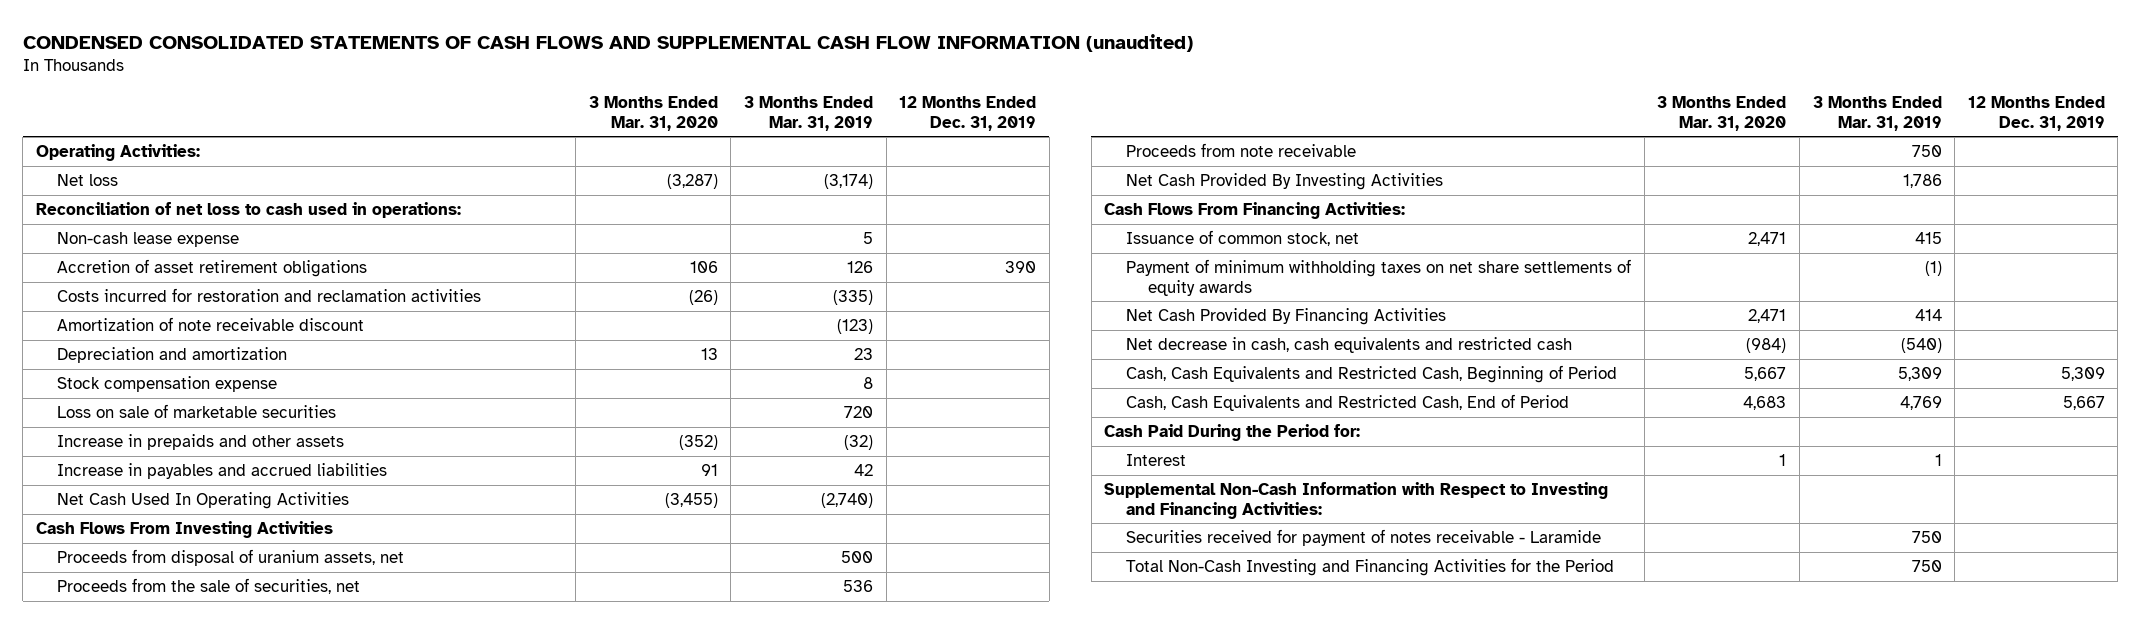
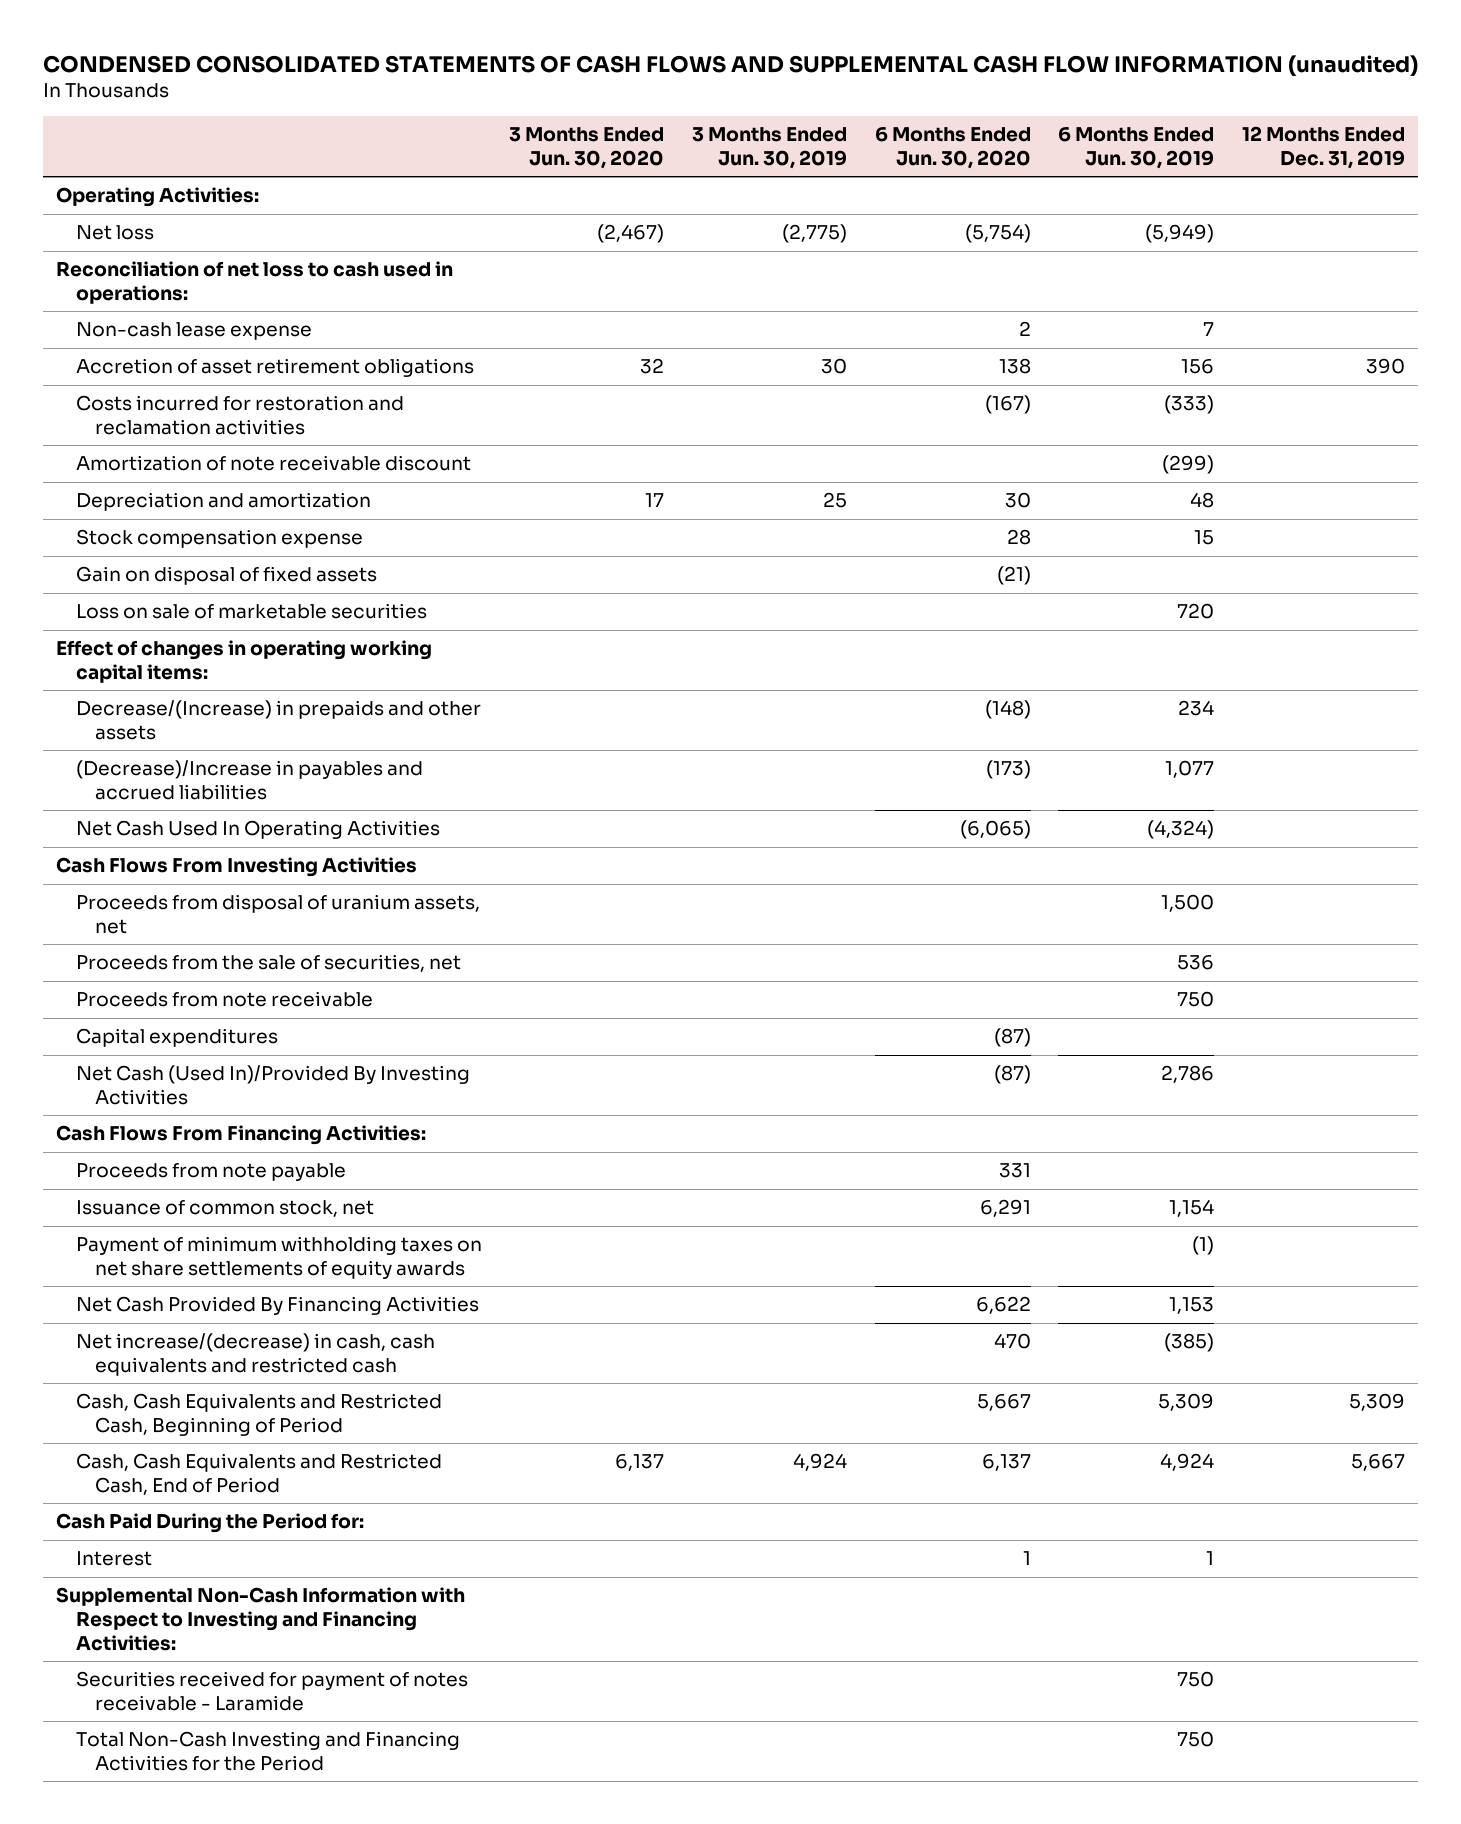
- | 3 Months Ended Mar. 31, 2020 | 3 Months Ended Mar. 31, 2019 | 12 Months Ended Dec. 31, 2019
+ | 3 Months Ended Jun. 30, 2020 | 3 Months Ended Jun. 30, 2019 | 6 Months Ended Jun. 30, 2020 | 6 Months Ended Jun. 30, 2019 | 12 Months Ended Dec. 31, 2019
+ Gain on disposal of fixed assets | | | (21) | |
- Increase in prepaids and other assets | (352) | (32) |
- Increase in payables and accrued liabilities | 91 | 42 |
+ Effect of changes in operating working capital items:
+ Decrease/(Increase) in prepaids and other assets | | | (148) | 234 |
+ (Decrease)/Increase in payables and accrued liabilities | | | (173) | 1,077 |
- Net Cash Provided By Investing Activities | | 1,786 |
+ Capital expenditures | | | (87) | |
+ Net Cash (Used In)/Provided By Investing Activities | | | (87) | 2,786 |
+ Proceeds from note payable | | | 331 | |
- Net decrease in cash, cash equivalents and restricted cash | (984) | (540) |
+ Net increase/(decrease) in cash, cash equivalents and restricted cash | | | 470 | (385) |

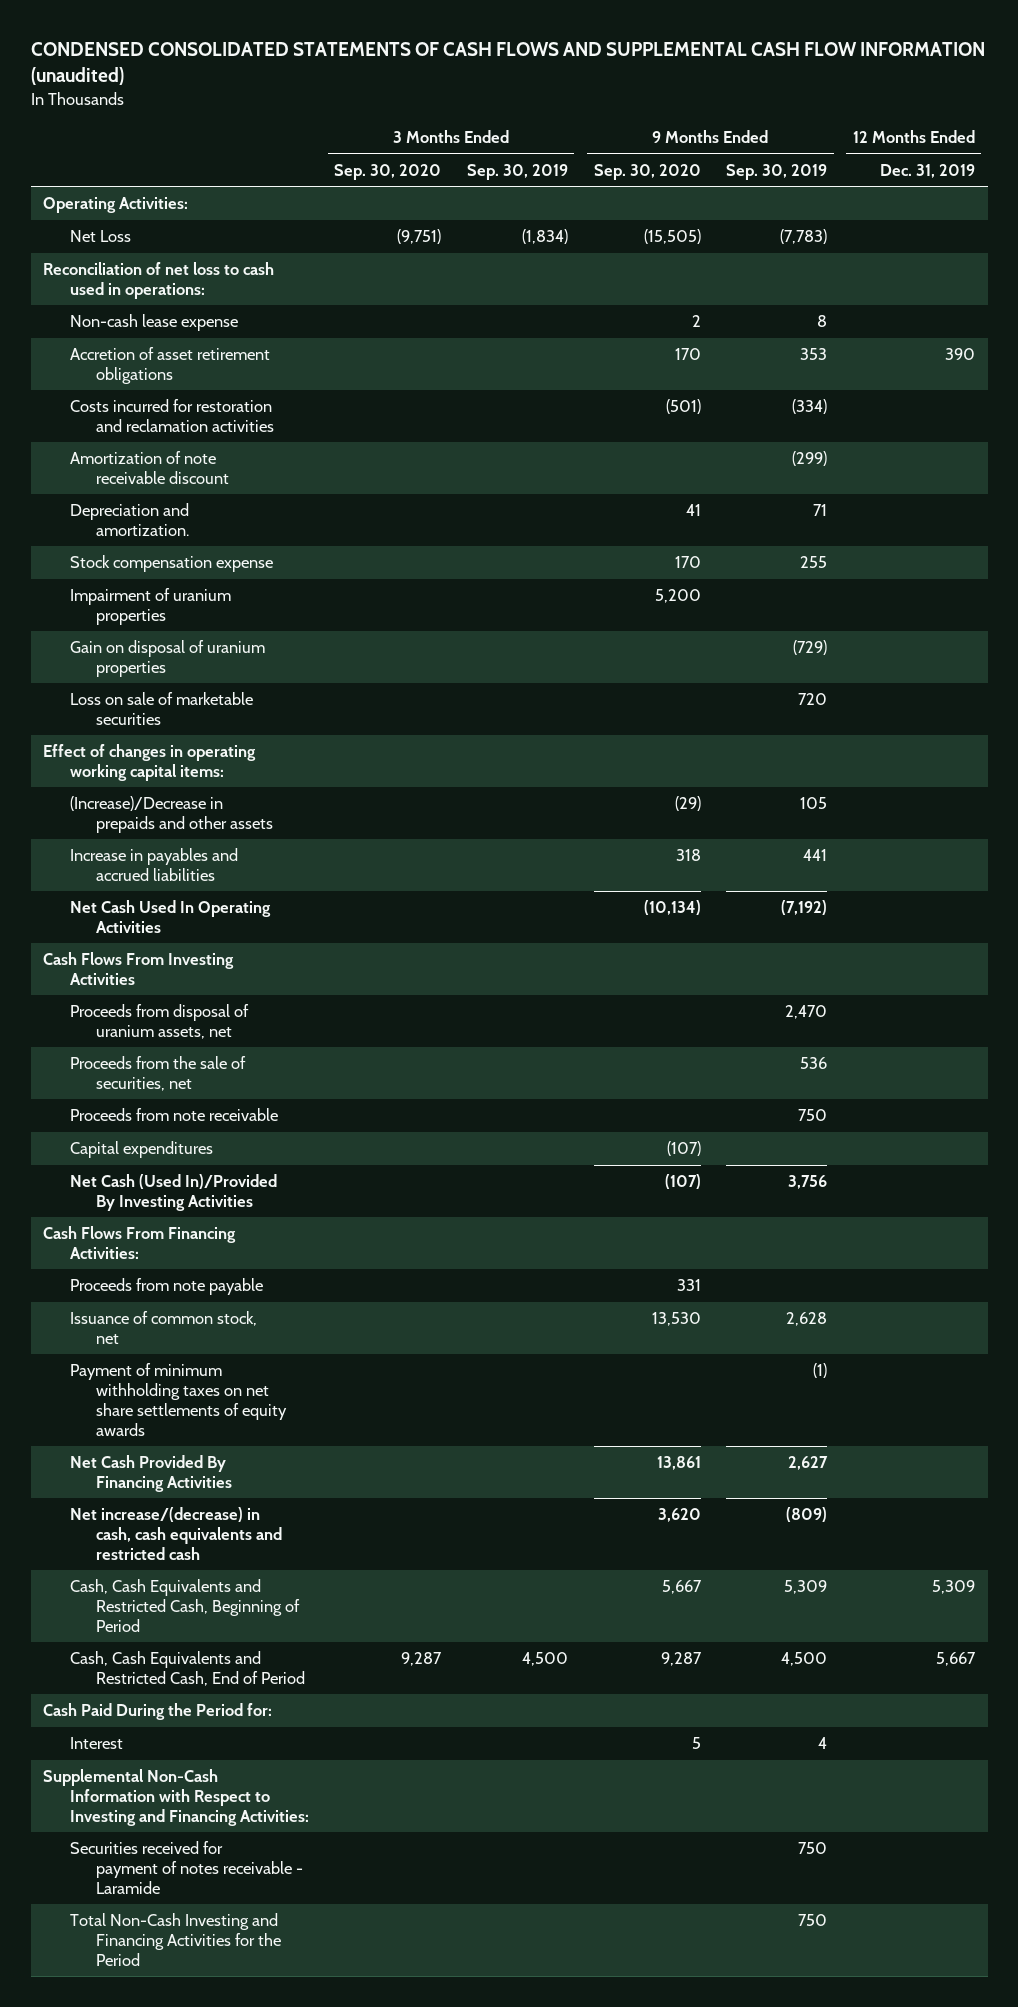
- | 3 Months Ended Jun. 30, 2020 | 3 Months Ended Jun. 30, 2019 | 6 Months Ended Jun. 30, 2020 | 6 Months Ended Jun. 30, 2019 | 12 Months Ended Dec. 31, 2019
+ | 3 Months Ended Sep. 30, 2020 | 3 Months Ended Sep. 30, 2019 | 9 Months Ended Sep. 30, 2020 | 9 Months Ended Sep. 30, 2019 | 12 Months Ended Dec. 31, 2019
- Net loss | (2,467) | (2,775) | (5,754) | (5,949) |
+ Net Loss | (9,751) | (1,834) | (15,505) | (7,783) |
- Depreciation and amortization | 17 | 25 | 30 | 48 |
+ Depreciation and amortization. | | | 41 | 71 |
- Gain on disposal of fixed assets | | | (21) | |
+ Impairment of uranium properties | | | 5,200 | |
+ Gain on disposal of uranium properties | | | | (729) |
- Decrease/(Increase) in prepaids and other assets | | | (148) | 234 |
- (Decrease)/Increase in payables and accrued liabilities | | | (173) | 1,077 |
+ (Increase)/Decrease in prepaids and other assets | | | (29) | 105 |
+ Increase in payables and accrued liabilities | | | 318 | 441 |

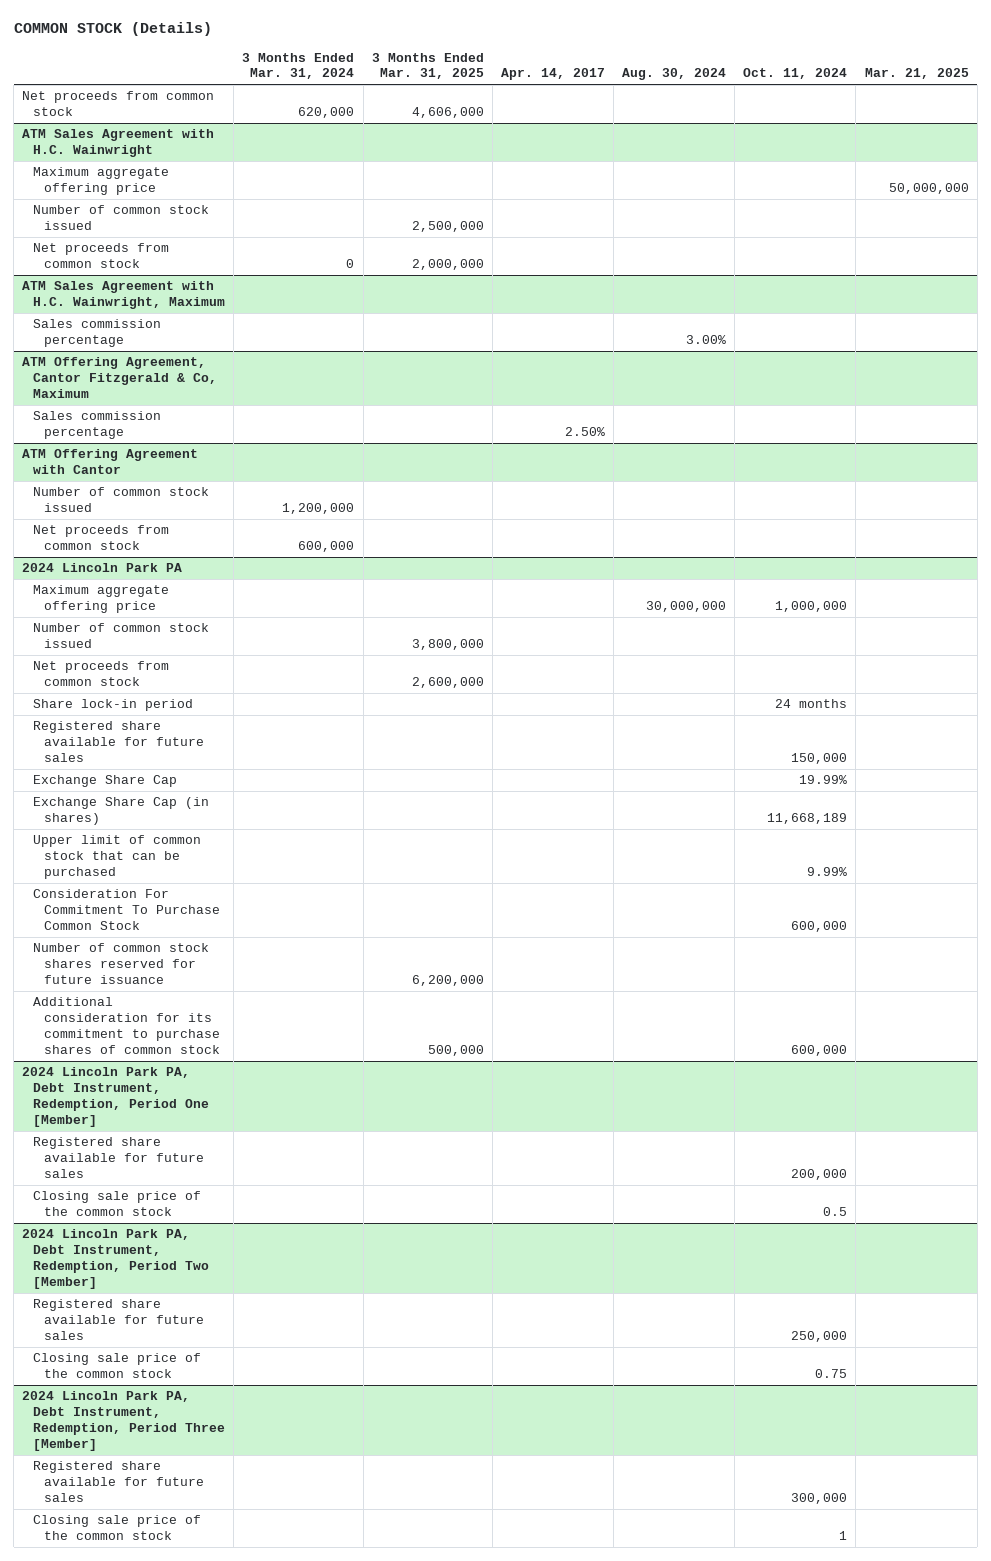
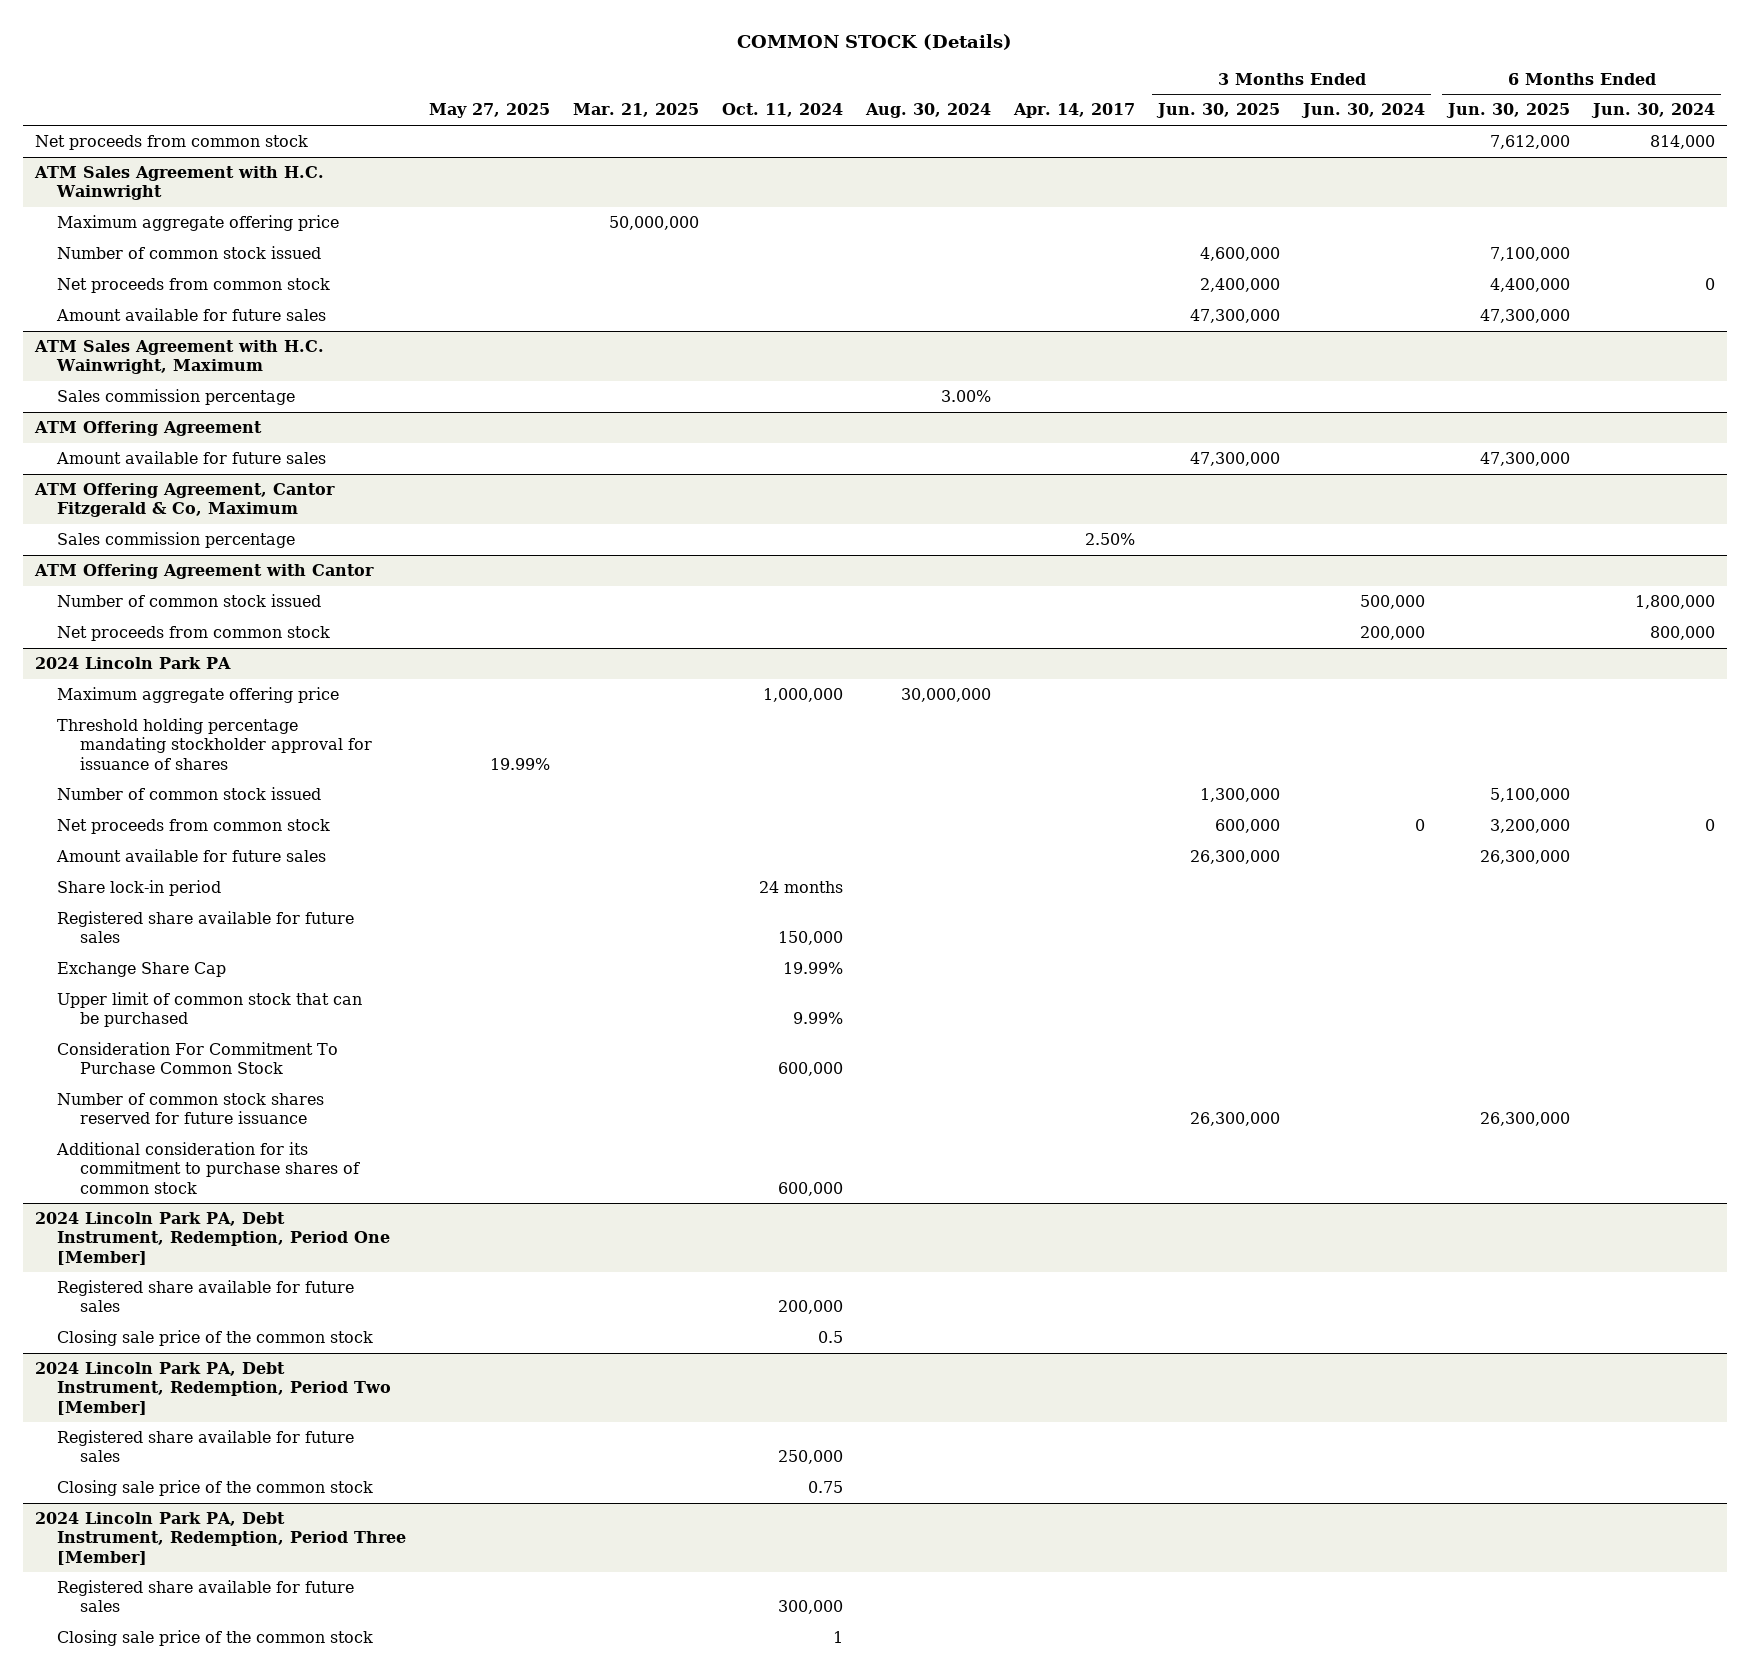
- | 3 Months Ended Mar. 31, 2024 | 3 Months Ended Mar. 31, 2025 | Apr. 14, 2017 | Aug. 30, 2024 | Oct. 11, 2024 | Mar. 21, 2025
+ | May 27, 2025 | Mar. 21, 2025 | Oct. 11, 2024 | Aug. 30, 2024 | Apr. 14, 2017 | 3 Months Ended Jun. 30, 2025 | 3 Months Ended Jun. 30, 2024 | 6 Months Ended Jun. 30, 2025 | 6 Months Ended Jun. 30, 2024
@ ATM Sales Agreement with H.C. Wainwright
+ Amount available for future sales | | | | | | 47,300,000 | | 47,300,000 |
+ ATM Offering Agreement
+ Amount available for future sales | | | | | | 47,300,000 | | 47,300,000 |
@ 2024 Lincoln Park PA
+ Threshold holding percentage mandating stockholder approval for issuance of shares | 19.99% | | | | | | | |
+ Amount available for future sales | | | | | | 26,300,000 | | 26,300,000 |
- Exchange Share Cap (in shares) | | | | | 11,668,189 |

